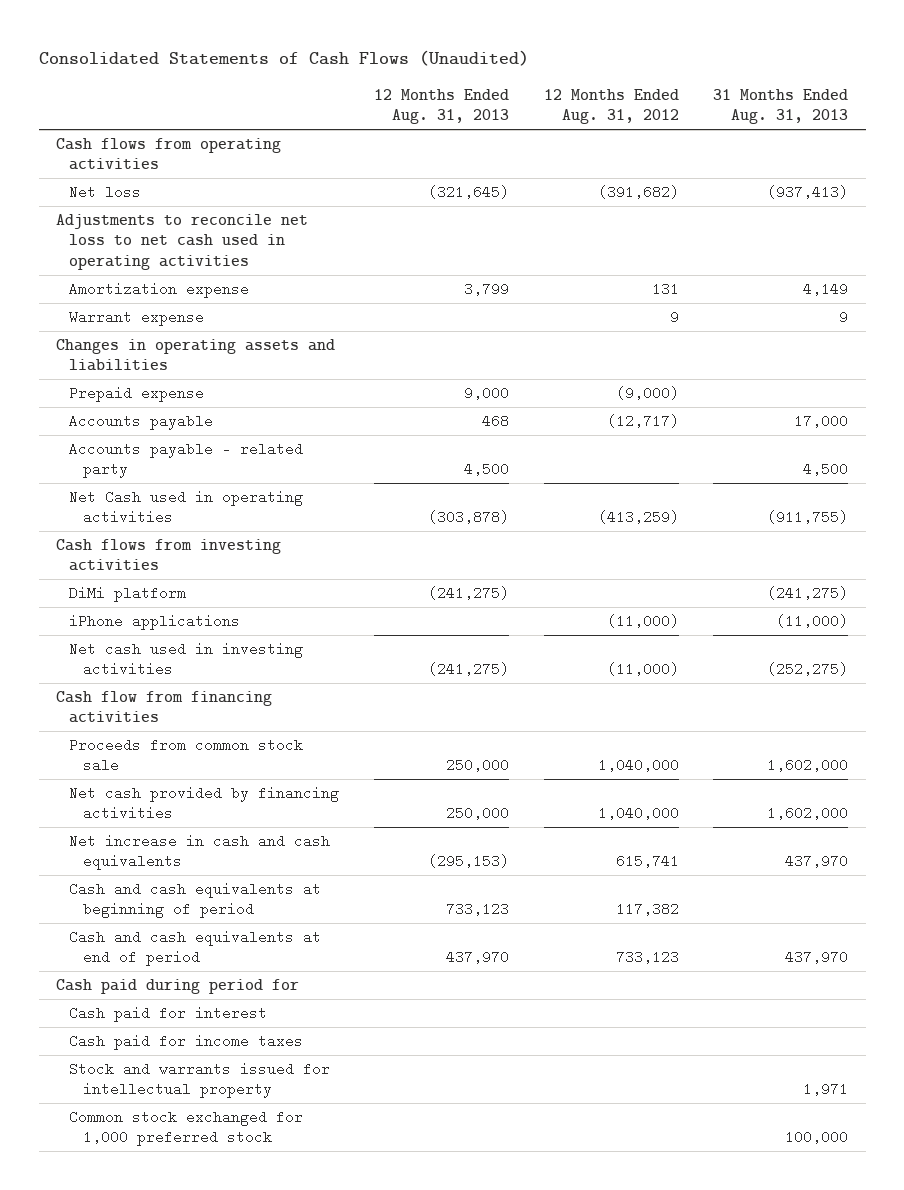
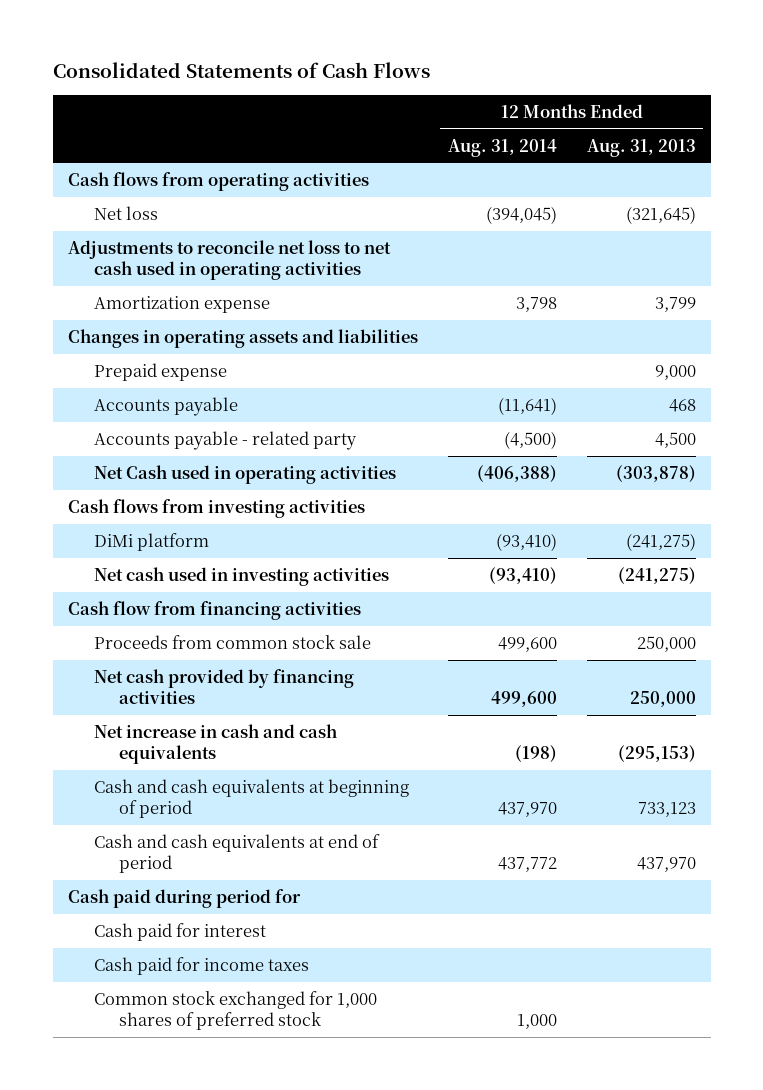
- Consolidated Statements of Cash Flows (Unaudited)
+ Consolidated Statements of Cash Flows
- | 12 Months Ended Aug. 31, 2013 | 12 Months Ended Aug. 31, 2012 | 31 Months Ended Aug. 31, 2013
+ | 12 Months Ended Aug. 31, 2014 | 12 Months Ended Aug. 31, 2013
- Warrant expense | | 9 | 9
- iPhone applications | | (11,000) | (11,000)
- Stock and warrants issued for intellectual property | | | 1,971
- Common stock exchanged for 1,000 preferred stock | | | 100,000
+ Common stock exchanged for 1,000 shares of preferred stock | 1,000 |

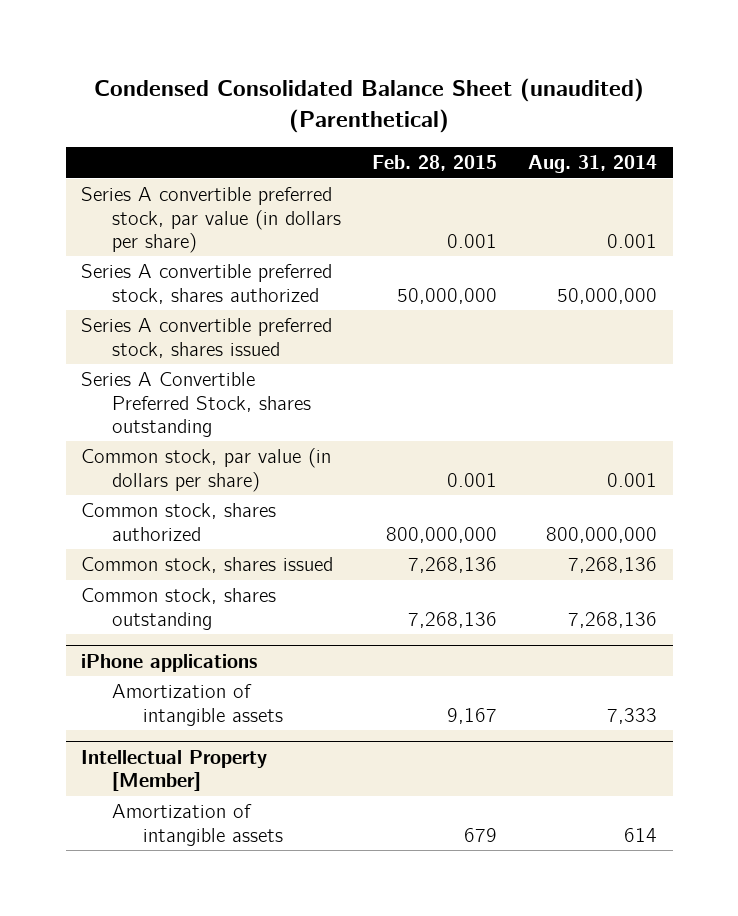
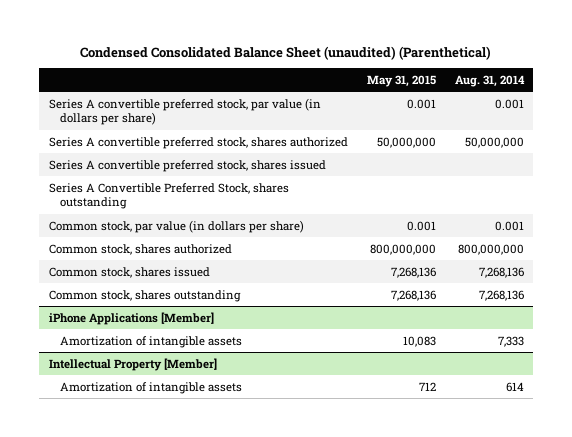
- | Feb. 28, 2015 | Aug. 31, 2014
+ | May 31, 2015 | Aug. 31, 2014
- iPhone applications
+ iPhone Applications [Member]

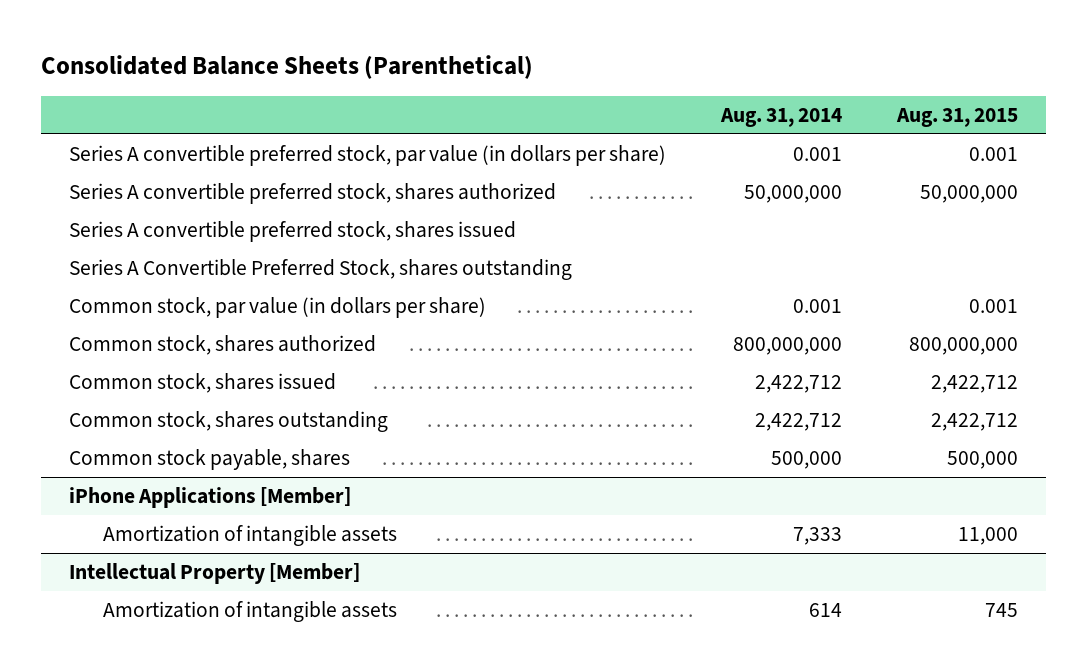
- Condensed Consolidated Balance Sheet (unaudited) (Parenthetical)
+ Consolidated Balance Sheets (Parenthetical)
- | May 31, 2015 | Aug. 31, 2014
+ | Aug. 31, 2014 | Aug. 31, 2015
- Common stock, shares issued | 7,268,136 | 7,268,136
- Common stock, shares outstanding | 7,268,136 | 7,268,136
+ Common stock, shares issued | 2,422,712 | 2,422,712
+ Common stock, shares outstanding | 2,422,712 | 2,422,712
+ Common stock payable, shares | 500,000 | 500,000

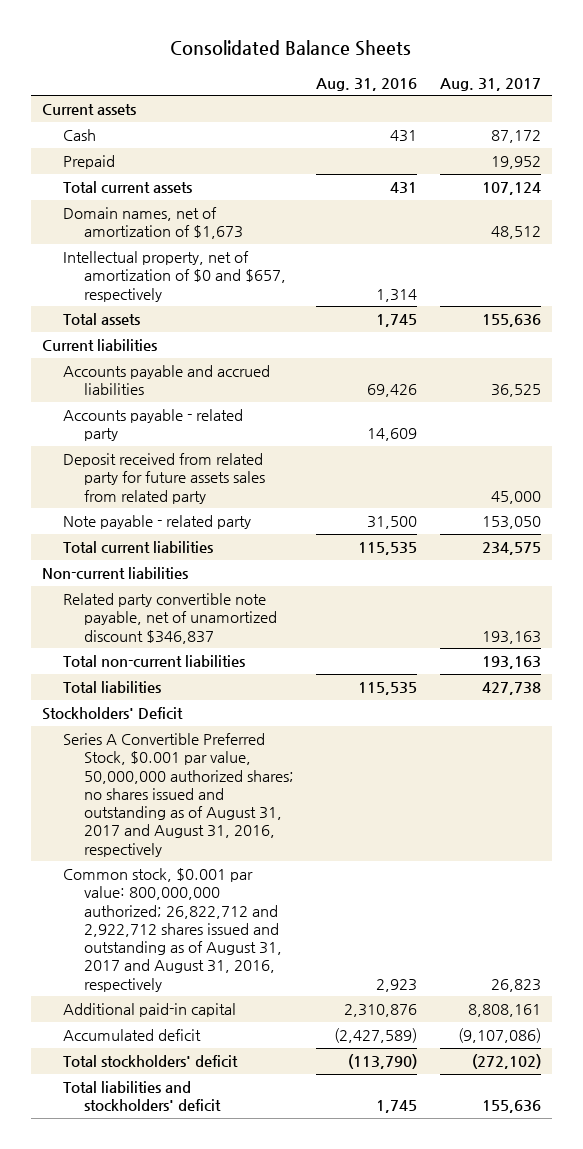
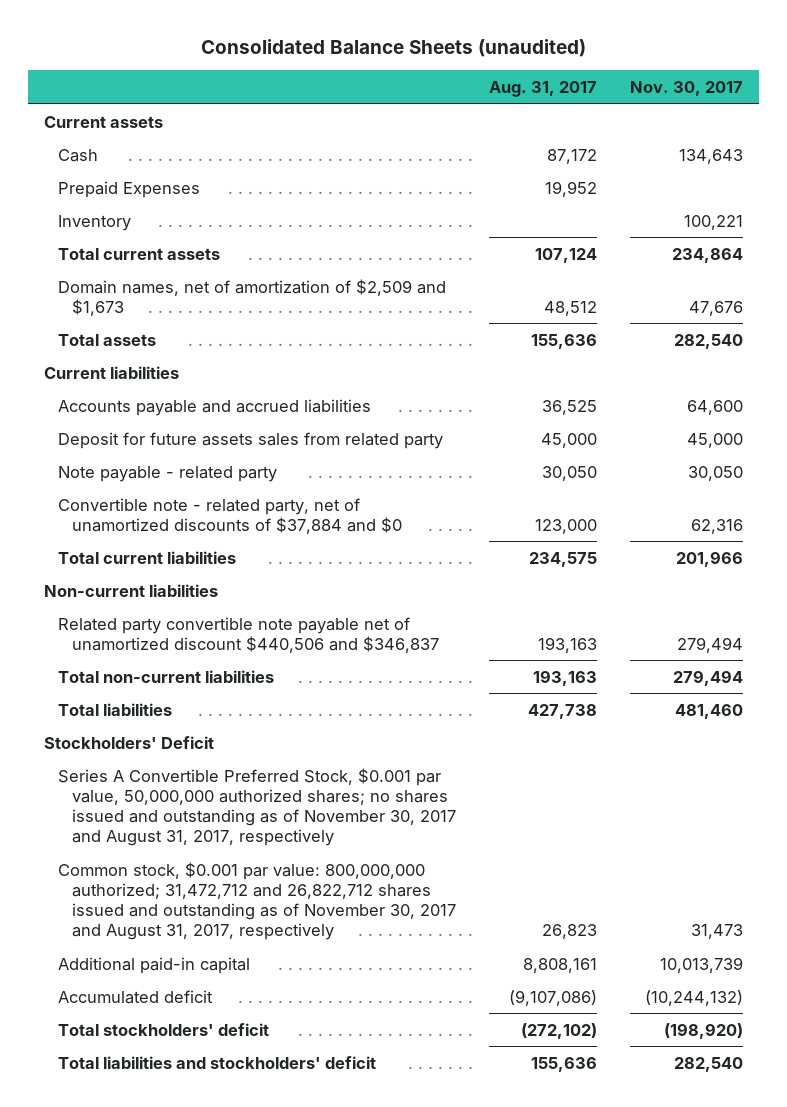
- Consolidated Balance Sheets
+ Consolidated Balance Sheets (unaudited)
- | Aug. 31, 2016 | Aug. 31, 2017
+ | Aug. 31, 2017 | Nov. 30, 2017
- Prepaid | | 19,952
+ Prepaid Expenses | 19,952 |
+ Inventory | | 100,221
- Domain names, net of amortization of $1,673 | | 48,512
- Intellectual property, net of amortization of $0 and $657, respectively | 1,314 |
+ Domain names, net of amortization of $2,509 and $1,673 | 48,512 | 47,676
- Accounts payable - related party | 14,609 |
- Deposit received from related party for future assets sales from related party | | 45,000
- Note payable - related party | 31,500 | 153,050
+ Deposit for future assets sales from related party | 45,000 | 45,000
+ Note payable - related party | 30,050 | 30,050
+ Convertible note - related party, net of unamortized discounts of $37,884 and $0 | 123,000 | 62,316
- Related party convertible note payable, net of unamortized discount $346,837 | | 193,163
+ Related party convertible note payable net of unamortized discount $440,506 and $346,837 | 193,163 | 279,494
- Series A Convertible Preferred Stock, $0.001 par value, 50,000,000 authorized shares; no shares issued and outstanding as of August 31, 2017 and August 31, 2016, respectively
- Common stock, $0.001 par value: 800,000,000 authorized; 26,822,712 and 2,922,712 shares issued and outstanding as of August 31, 2017 and August 31, 2016, respectively | 2,923 | 26,823
+ Series A Convertible Preferred Stock, $0.001 par value, 50,000,000 authorized shares; no shares issued and outstanding as of November 30, 2017 and August 31, 2017, respectively
+ Common stock, $0.001 par value: 800,000,000 authorized; 31,472,712 and 26,822,712 shares issued and outstanding as of November 30, 2017 and August 31, 2017, respectively | 26,823 | 31,473

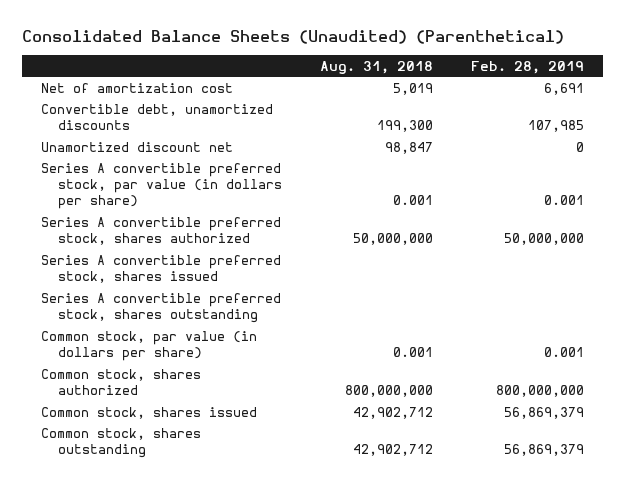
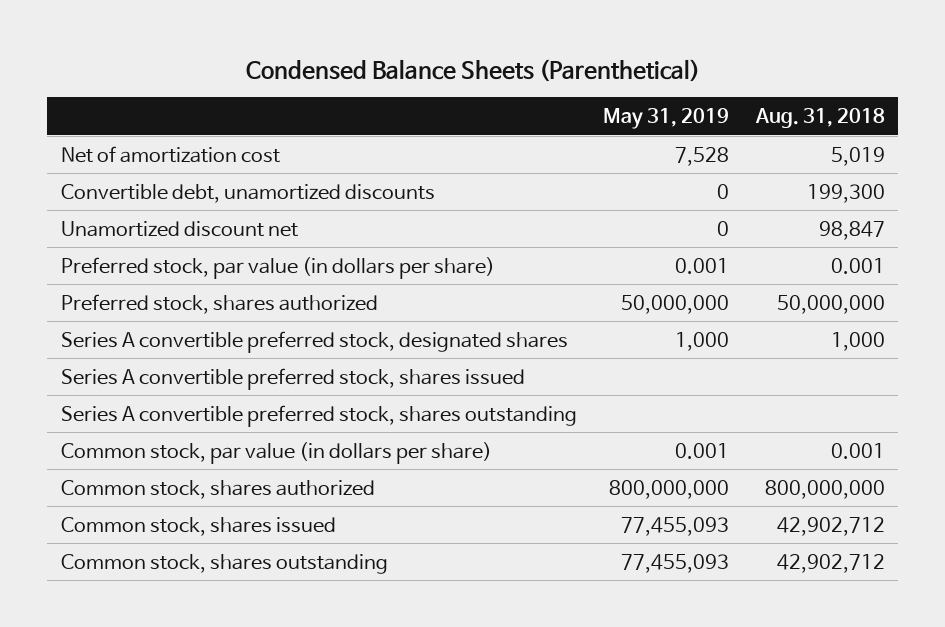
- Consolidated Balance Sheets (Unaudited) (Parenthetical)
+ Condensed Balance Sheets (Parenthetical)
- | Aug. 31, 2018 | Feb. 28, 2019
+ | May 31, 2019 | Aug. 31, 2018
- Series A convertible preferred stock, par value (in dollars per share) | 0.001 | 0.001
- Series A convertible preferred stock, shares authorized | 50,000,000 | 50,000,000
+ Preferred stock, par value (in dollars per share) | 0.001 | 0.001
+ Preferred stock, shares authorized | 50,000,000 | 50,000,000
+ Series A convertible preferred stock, designated shares | 1,000 | 1,000

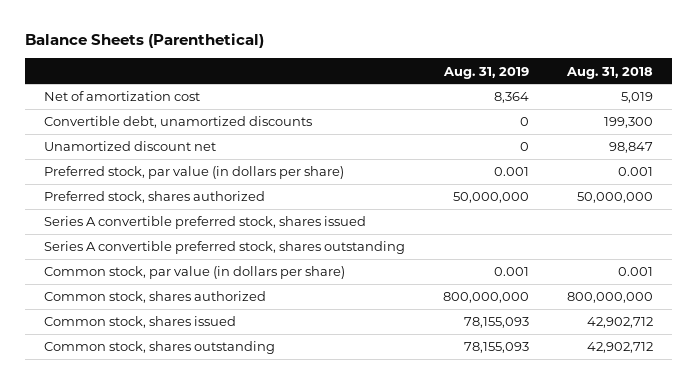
- Condensed Balance Sheets (Parenthetical)
+ Balance Sheets (Parenthetical)
- | May 31, 2019 | Aug. 31, 2018
+ | Aug. 31, 2019 | Aug. 31, 2018
- Series A convertible preferred stock, designated shares | 1,000 | 1,000

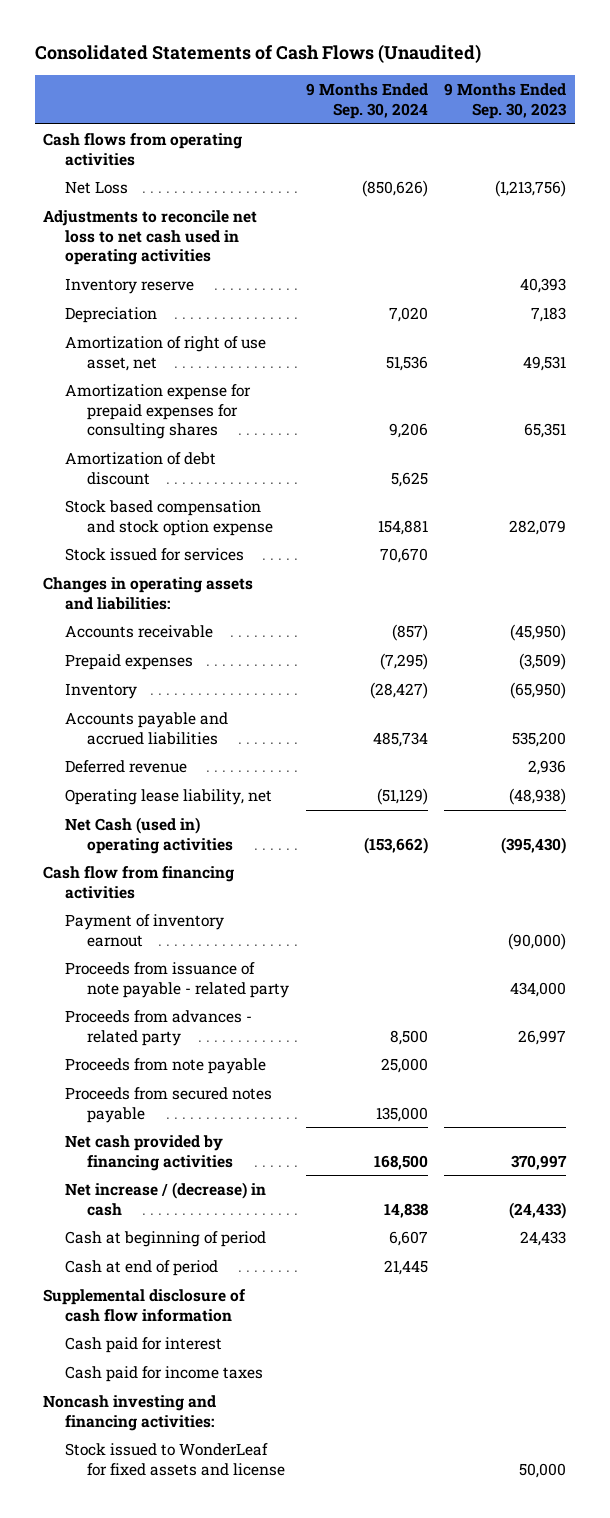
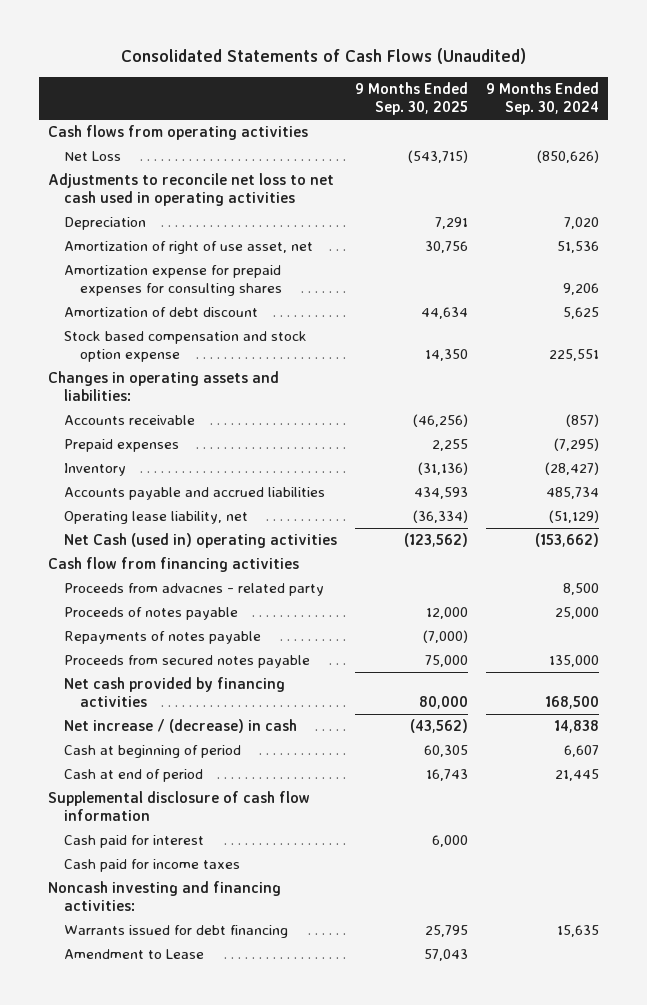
- | 9 Months Ended Sep. 30, 2024 | 9 Months Ended Sep. 30, 2023
+ | 9 Months Ended Sep. 30, 2025 | 9 Months Ended Sep. 30, 2024
- Inventory reserve | | 40,393
- Stock based compensation and stock option expense | 154,881 | 282,079
- Stock issued for services | 70,670 |
+ Stock based compensation and stock option expense | 14,350 | 225,551
- Deferred revenue | | 2,936
- Payment of inventory earnout | | (90,000)
- Proceeds from issuance of note payable - related party | | 434,000
- Proceeds from advances - related party | 8,500 | 26,997
- Proceeds from note payable | 25,000 |
+ Proceeds from advacnes - related party | | 8,500
+ Proceeds of notes payable | 12,000 | 25,000
+ Repayments of notes payable | (7,000) |
- Stock issued to WonderLeaf for fixed assets and license | | 50,000
+ Warrants issued for debt financing | 25,795 | 15,635
+ Amendment to Lease | 57,043 |

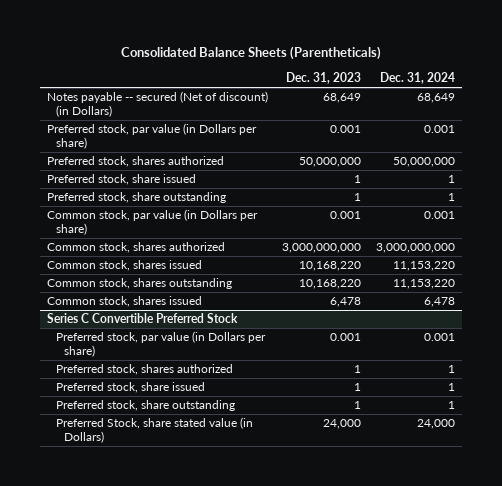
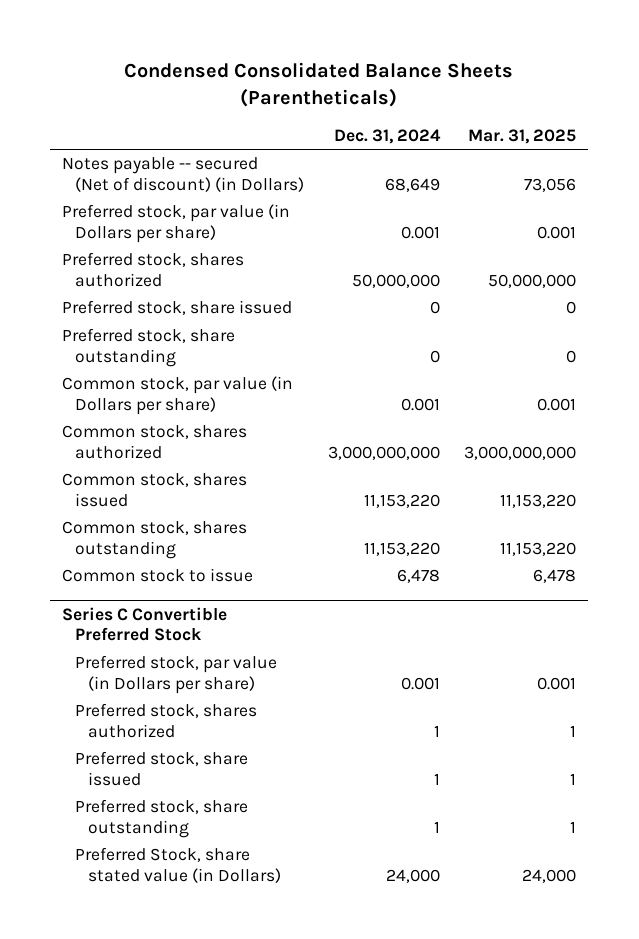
- Consolidated Balance Sheets (Parentheticals)
+ Condensed Consolidated Balance Sheets (Parentheticals)
- | Dec. 31, 2023 | Dec. 31, 2024
+ | Dec. 31, 2024 | Mar. 31, 2025
- Preferred stock, share issued | 1 | 1
- Preferred stock, share outstanding | 1 | 1
+ Preferred stock, share issued | 0 | 0
+ Preferred stock, share outstanding | 0 | 0
- Common stock, shares issued | 6,478 | 6,478
+ Common stock to issue | 6,478 | 6,478

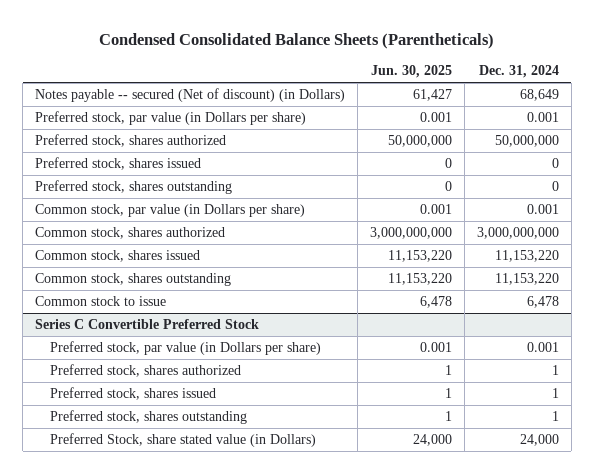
- | Dec. 31, 2024 | Mar. 31, 2025
+ | Jun. 30, 2025 | Dec. 31, 2024
- Preferred stock, share issued | 0 | 0
- Preferred stock, share outstanding | 0 | 0
+ Preferred stock, shares issued | 0 | 0
+ Preferred stock, shares outstanding | 0 | 0
@ Series C Convertible Preferred Stock
- Preferred stock, share issued | 1 | 1
- Preferred stock, share outstanding | 1 | 1
+ Preferred stock, shares issued | 1 | 1
+ Preferred stock, shares outstanding | 1 | 1

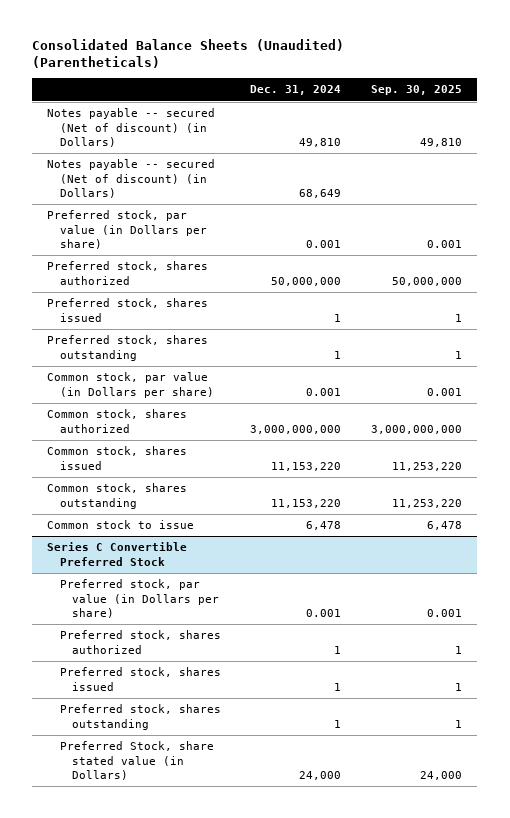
- Condensed Consolidated Balance Sheets (Parentheticals)
+ Consolidated Balance Sheets (Unaudited) (Parentheticals)
- | Jun. 30, 2025 | Dec. 31, 2024
+ | Dec. 31, 2024 | Sep. 30, 2025
+ Notes payable -- secured (Net of discount) (in Dollars) | 49,810 | 49,810
- Preferred stock, shares issued | 0 | 0
- Preferred stock, shares outstanding | 0 | 0
+ Preferred stock, shares issued | 1 | 1
+ Preferred stock, shares outstanding | 1 | 1

